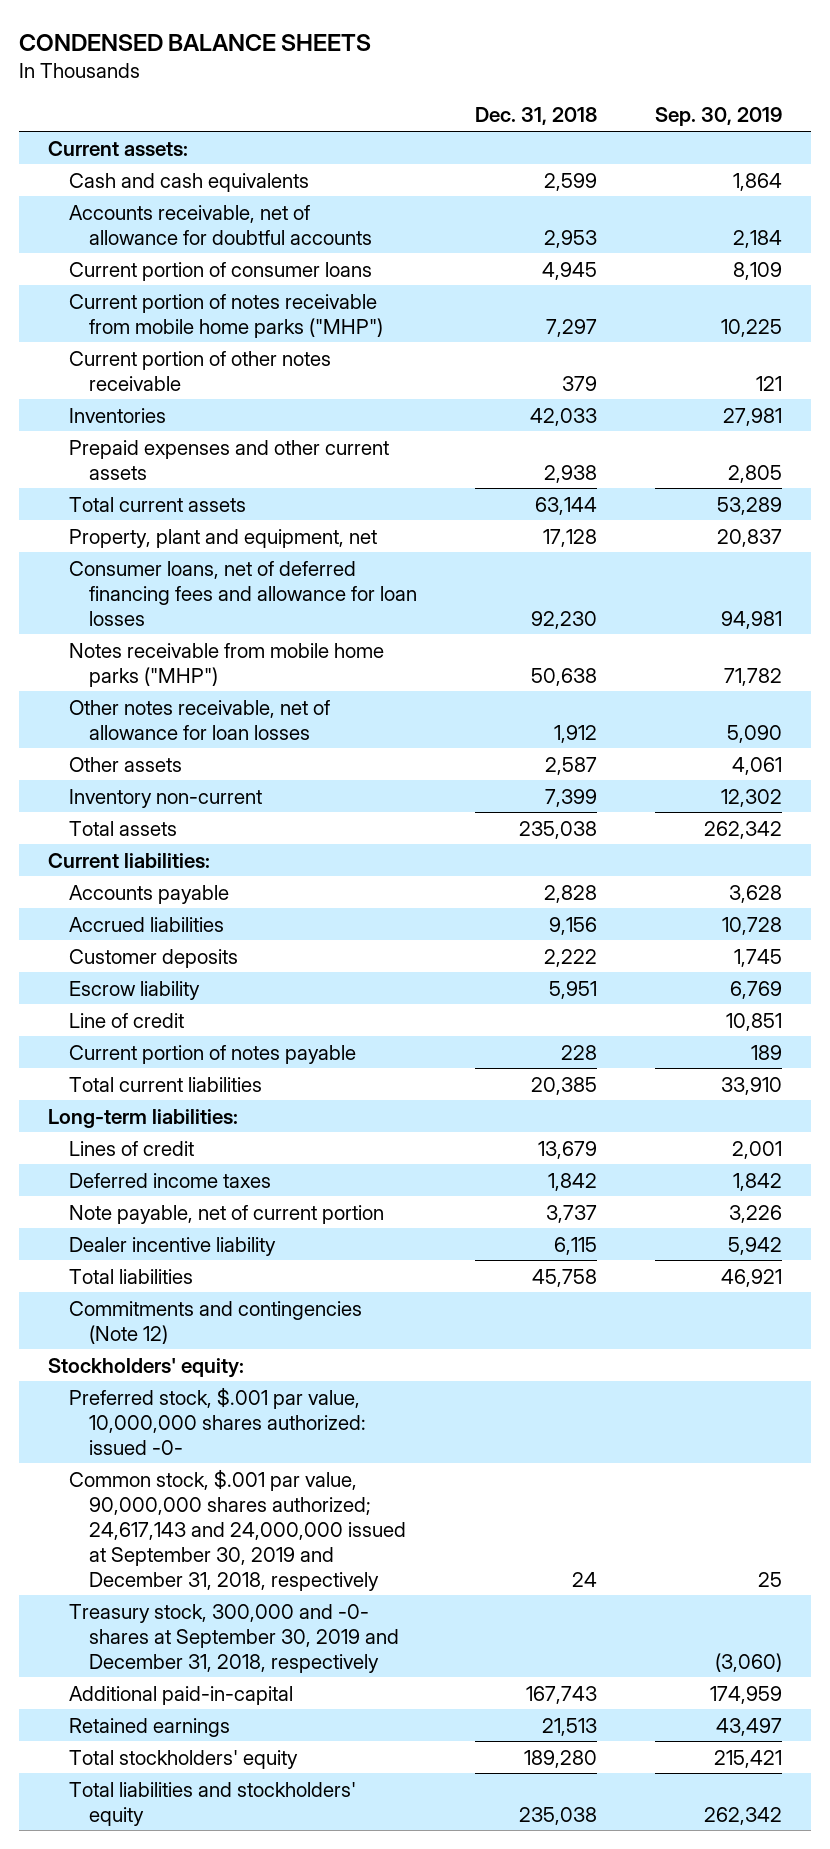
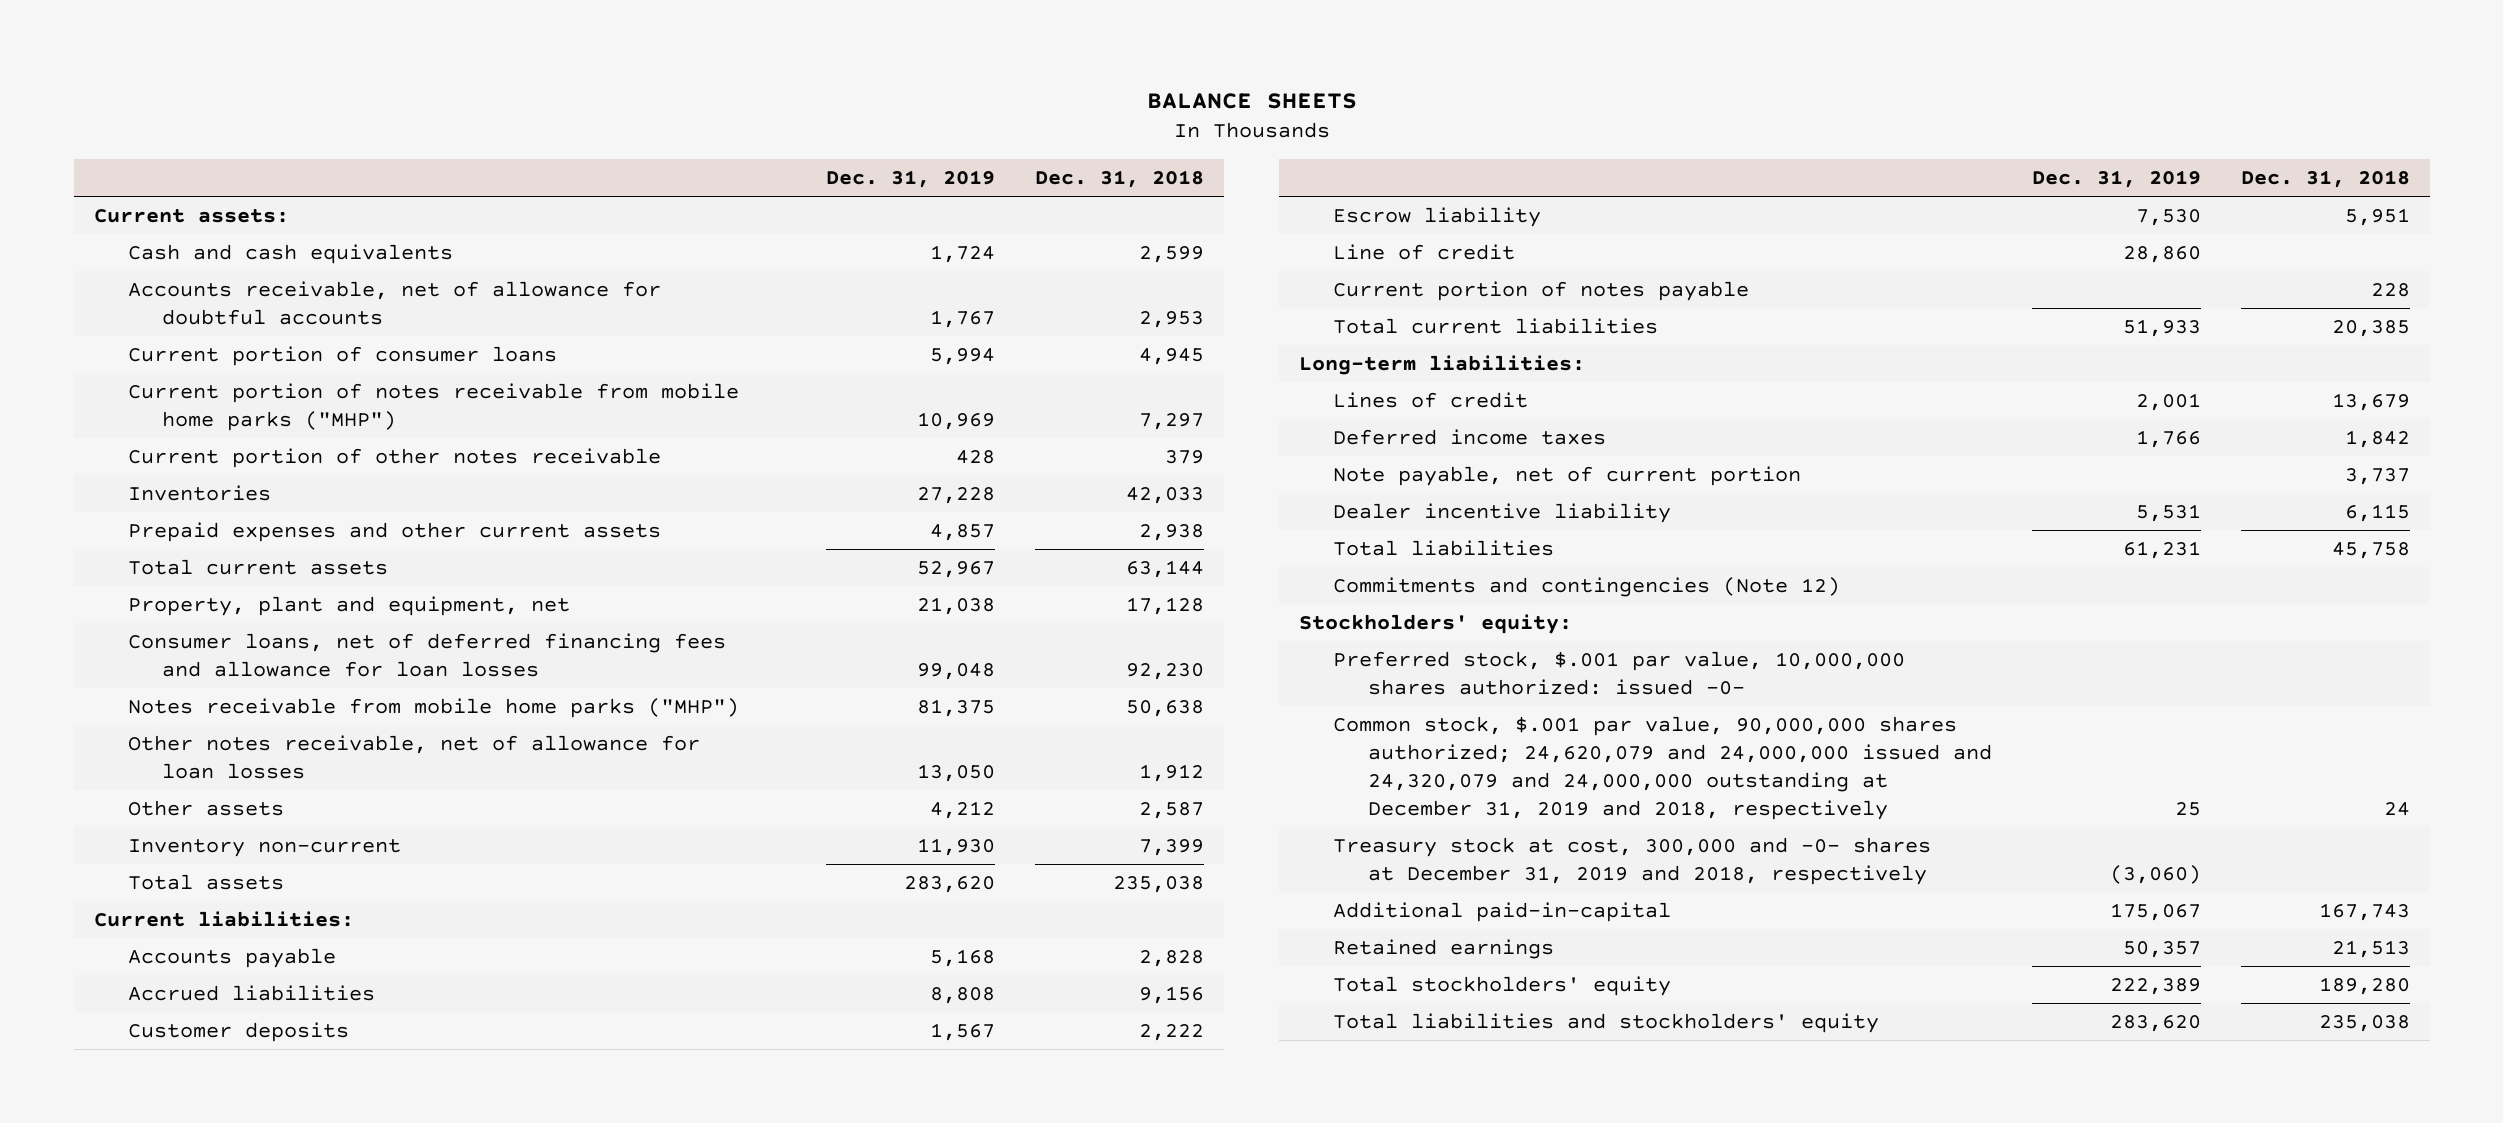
- CONDENSED BALANCE SHEETS
+ BALANCE SHEETS
- | Dec. 31, 2018 | Sep. 30, 2019
+ | Dec. 31, 2019 | Dec. 31, 2018
- Common stock, $.001 par value, 90,000,000 shares authorized; 24,617,143 and 24,000,000 issued at September 30, 2019 and December 31, 2018, respectively | 24 | 25
- Treasury stock, 300,000 and -0- shares at September 30, 2019 and December 31, 2018, respectively | | (3,060)
+ Common stock, $.001 par value, 90,000,000 shares authorized; 24,620,079 and 24,000,000 issued and 24,320,079 and 24,000,000 outstanding at December 31, 2019 and 2018, respectively | 25 | 24
+ Treasury stock at cost, 300,000 and -0- shares at December 31, 2019 and 2018, respectively | (3,060) |

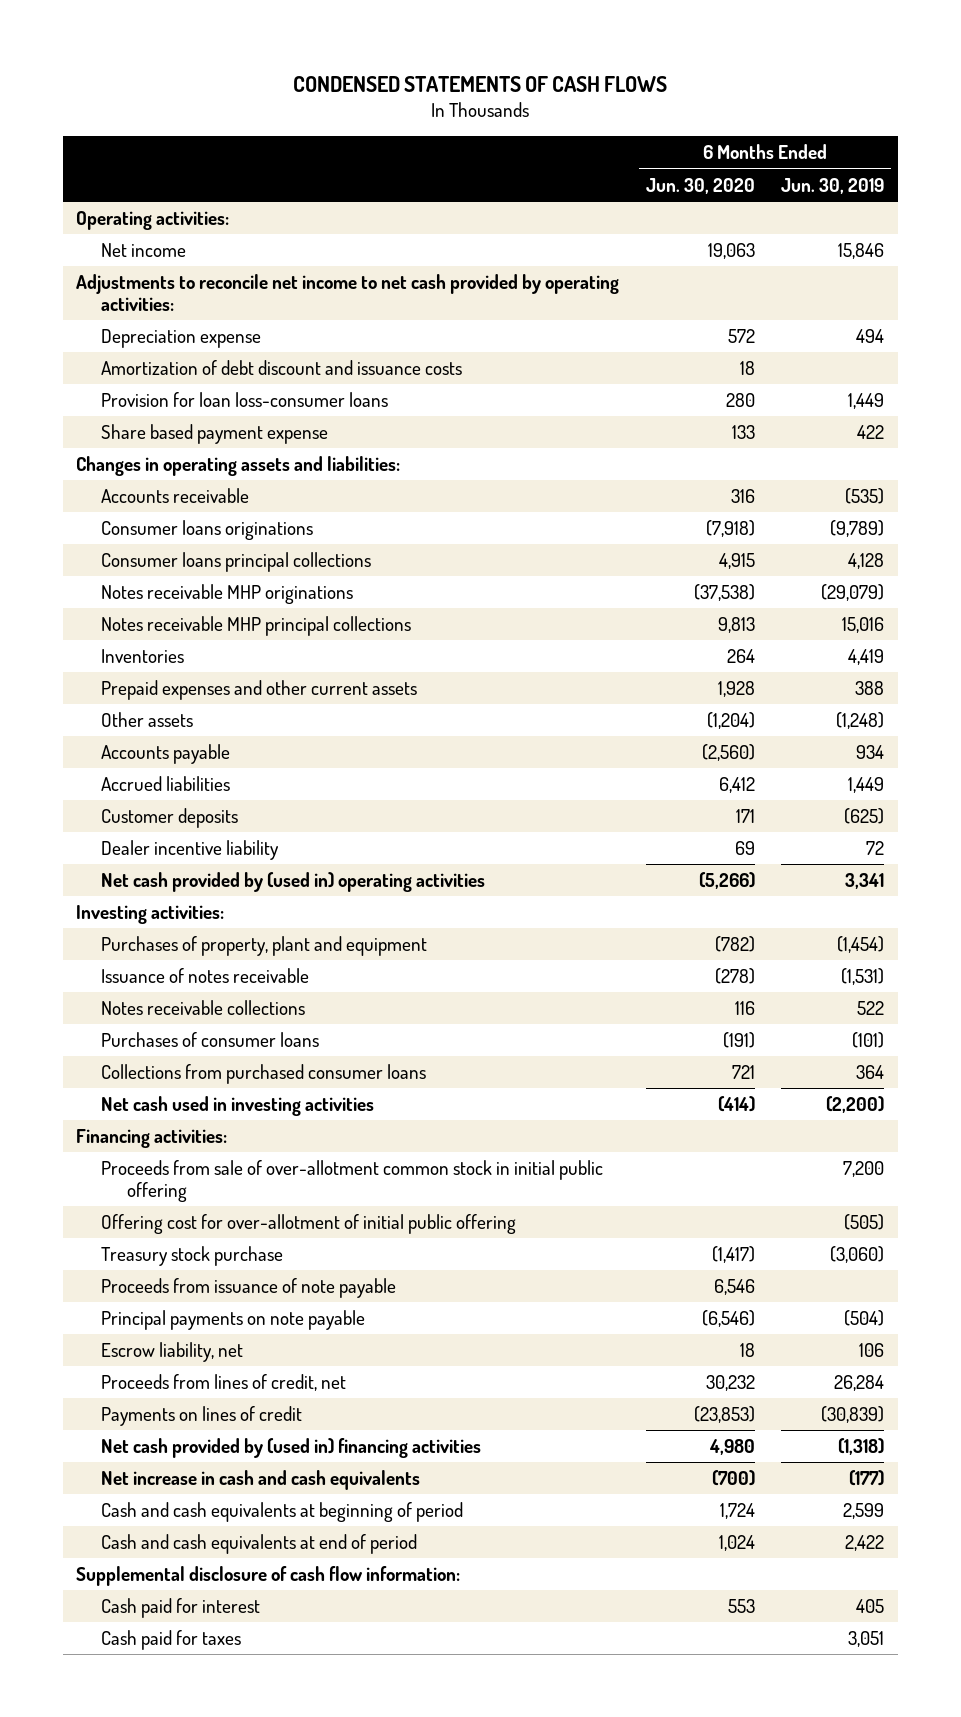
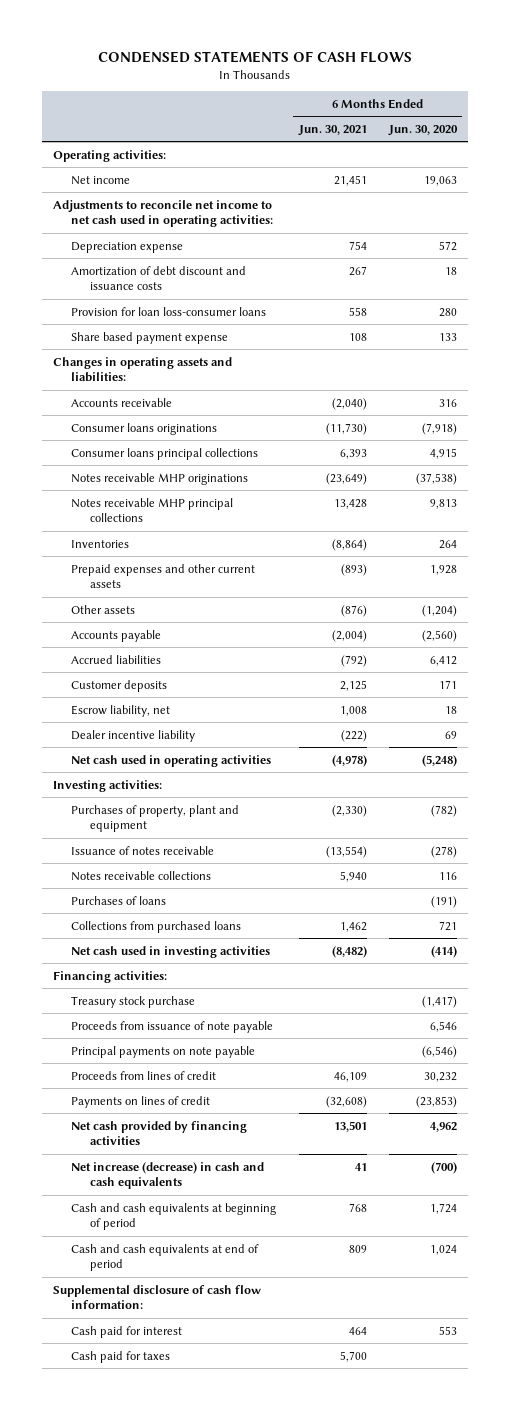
- | 6 Months Ended Jun. 30, 2020 | 6 Months Ended Jun. 30, 2019
+ | 6 Months Ended Jun. 30, 2021 | 6 Months Ended Jun. 30, 2020
- Adjustments to reconcile net income to net cash provided by operating activities:
+ Adjustments to reconcile net income to net cash used in operating activities:
moved up: Escrow liability, net | 1,008 | 18
- Net cash provided by (used in) operating activities | (5,266) | 3,341
+ Net cash used in operating activities | (4,978) | (5,248)
- Purchases of consumer loans | (191) | (101)
- Collections from purchased consumer loans | 721 | 364
+ Purchases of loans | | (191)
+ Collections from purchased loans | 1,462 | 721
- Proceeds from sale of over-allotment common stock in initial public offering | | 7,200
- Offering cost for over-allotment of initial public offering | | (505)
- Proceeds from lines of credit, net | 30,232 | 26,284
+ Proceeds from lines of credit | 46,109 | 30,232
- Net cash provided by (used in) financing activities | 4,980 | (1,318)
- Net increase in cash and cash equivalents | (700) | (177)
+ Net cash provided by financing activities | 13,501 | 4,962
+ Net increase (decrease) in cash and cash equivalents | 41 | (700)

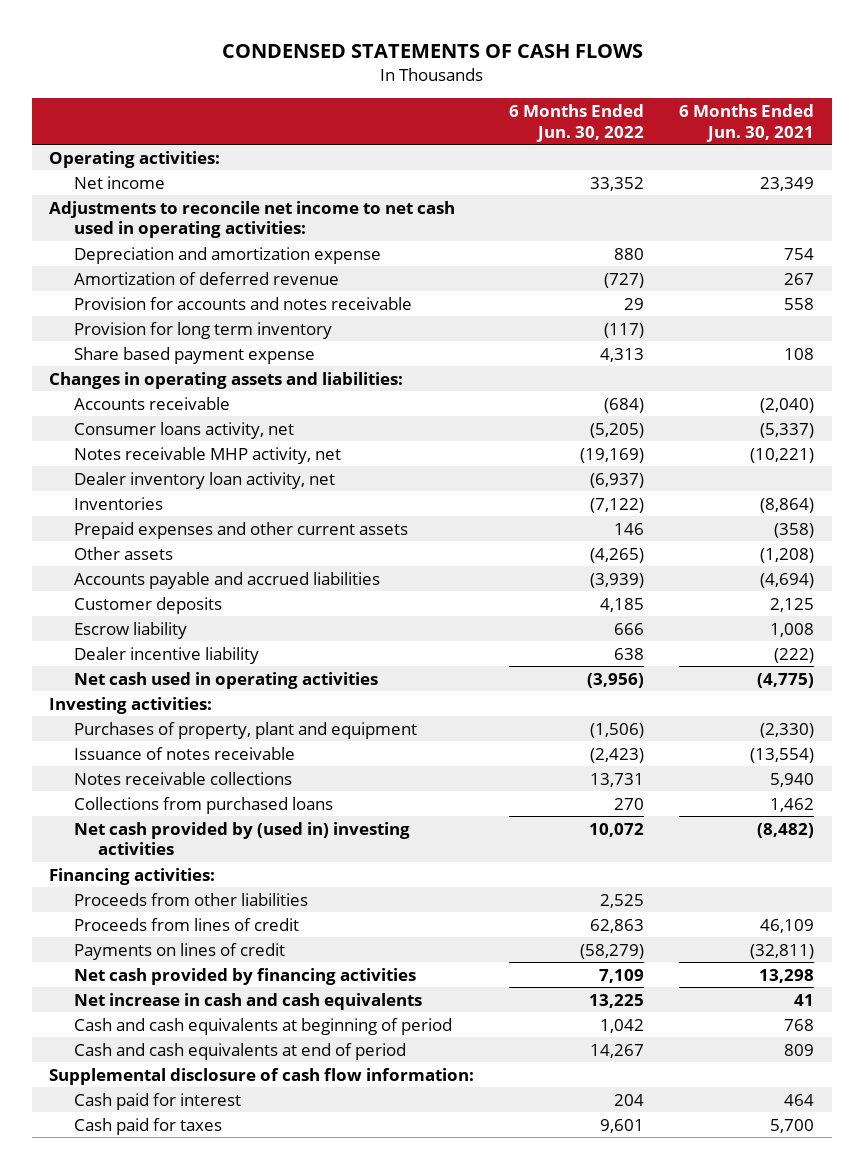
- | 6 Months Ended Jun. 30, 2021 | 6 Months Ended Jun. 30, 2020
+ | 6 Months Ended Jun. 30, 2022 | 6 Months Ended Jun. 30, 2021
- Net income | 21,451 | 19,063
+ Net income | 33,352 | 23,349
- Depreciation expense | 754 | 572
- Amortization of debt discount and issuance costs | 267 | 18
- Provision for loan loss-consumer loans | 558 | 280
+ Depreciation and amortization expense | 880 | 754
+ Amortization of deferred revenue | (727) | 267
+ Provision for accounts and notes receivable | 29 | 558
+ Provision for long term inventory | (117) |
- Consumer loans originations | (11,730) | (7,918)
- Consumer loans principal collections | 6,393 | 4,915
- Notes receivable MHP originations | (23,649) | (37,538)
- Notes receivable MHP principal collections | 13,428 | 9,813
+ Consumer loans activity, net | (5,205) | (5,337)
+ Notes receivable MHP activity, net | (19,169) | (10,221)
+ Dealer inventory loan activity, net | (6,937) |
- Prepaid expenses and other current assets | (893) | 1,928
- Other assets | (876) | (1,204)
- Accounts payable | (2,004) | (2,560)
- Accrued liabilities | (792) | 6,412
+ Prepaid expenses and other current assets | 146 | (358)
+ Other assets | (4,265) | (1,208)
+ Accounts payable and accrued liabilities | (3,939) | (4,694)
- Escrow liability, net | 1,008 | 18
+ Escrow liability | 666 | 1,008
- Net cash used in operating activities | (4,978) | (5,248)
+ Net cash used in operating activities | (3,956) | (4,775)
- Purchases of loans | | (191)
- Net cash used in investing activities | (8,482) | (414)
+ Net cash provided by (used in) investing activities | 10,072 | (8,482)
- Treasury stock purchase | | (1,417)
- Proceeds from issuance of note payable | | 6,546
- Principal payments on note payable | | (6,546)
+ Proceeds from other liabilities | 2,525 |
- Payments on lines of credit | (32,608) | (23,853)
- Net cash provided by financing activities | 13,501 | 4,962
- Net increase (decrease) in cash and cash equivalents | 41 | (700)
+ Payments on lines of credit | (58,279) | (32,811)
+ Net cash provided by financing activities | 7,109 | 13,298
+ Net increase in cash and cash equivalents | 13,225 | 41

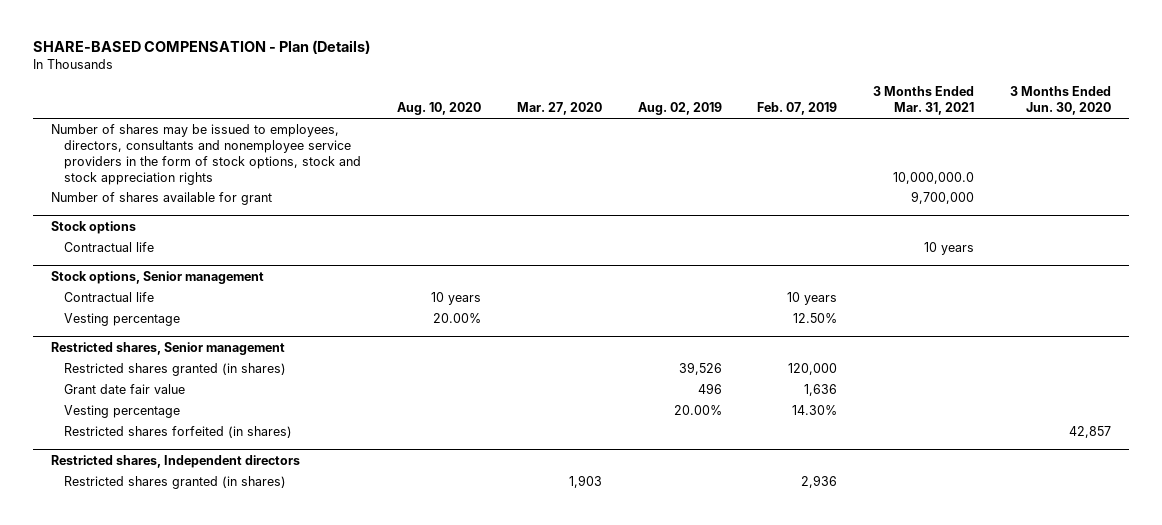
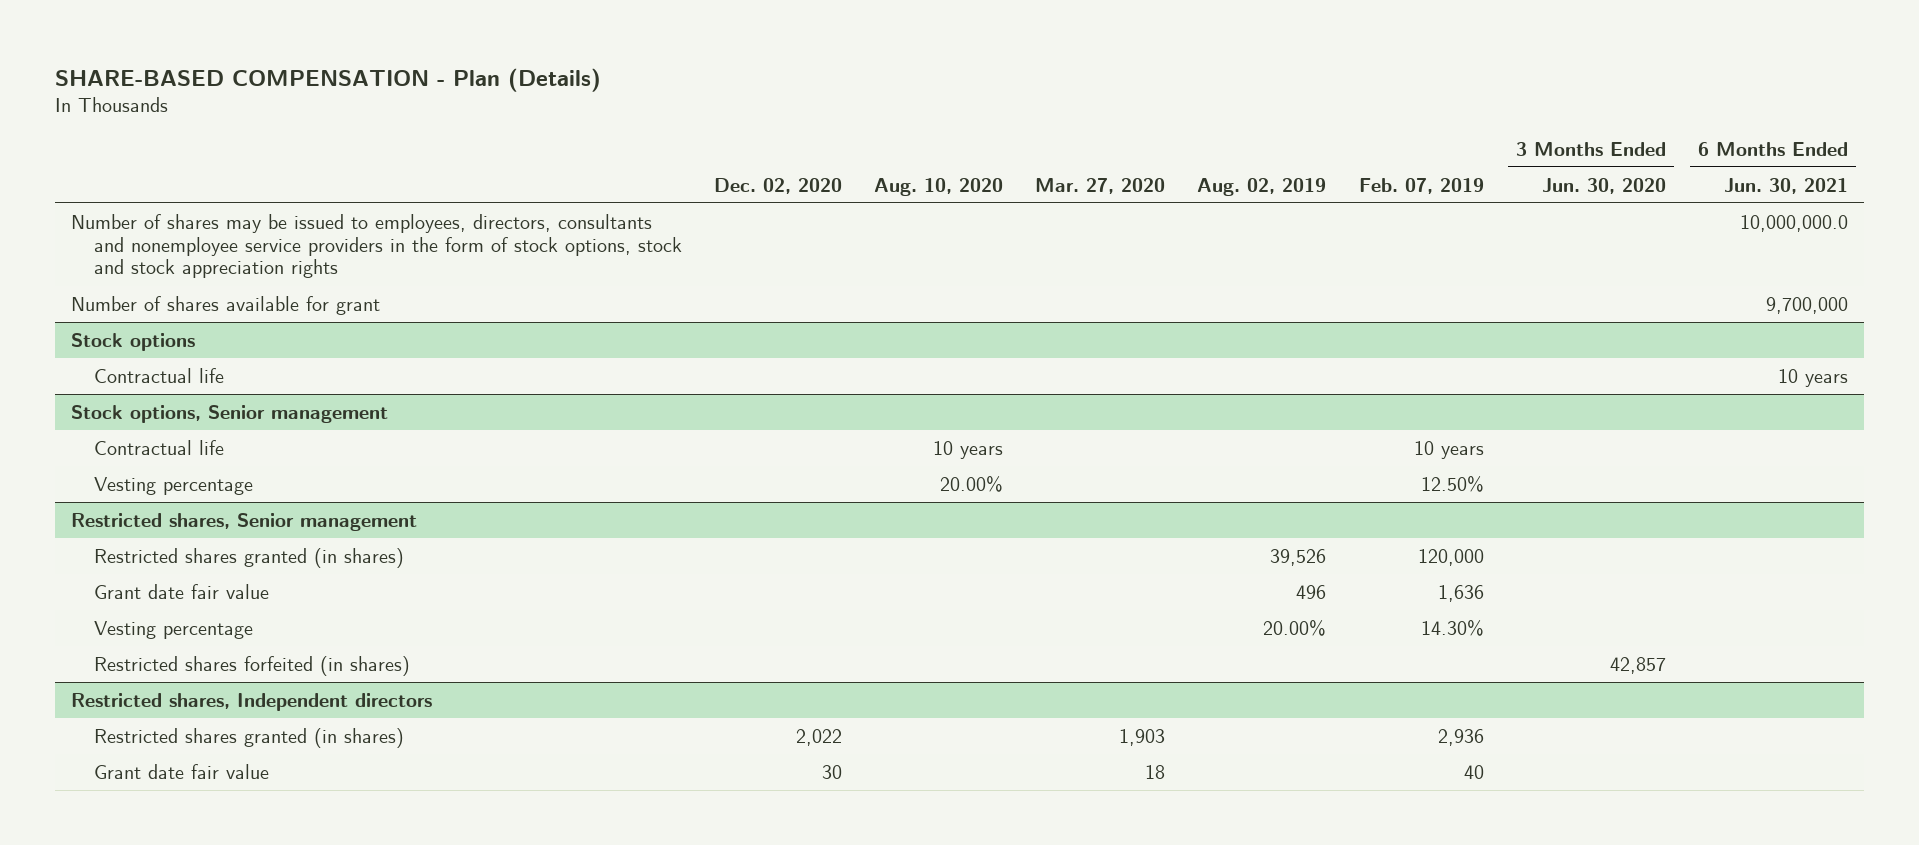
- | Aug. 10, 2020 | Mar. 27, 2020 | Aug. 02, 2019 | Feb. 07, 2019 | 3 Months Ended Mar. 31, 2021 | 3 Months Ended Jun. 30, 2020
+ | Dec. 02, 2020 | Aug. 10, 2020 | Mar. 27, 2020 | Aug. 02, 2019 | Feb. 07, 2019 | 3 Months Ended Jun. 30, 2020 | 6 Months Ended Jun. 30, 2021
@ Restricted shares, Independent directors
+ Grant date fair value | 30 | | 18 | | 40 | |

